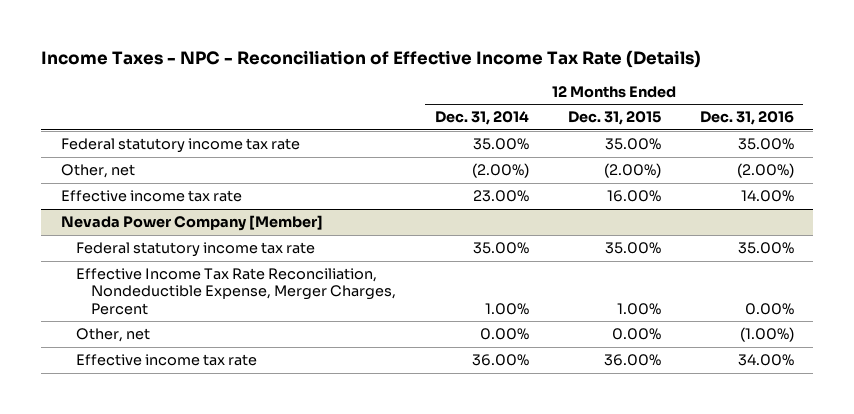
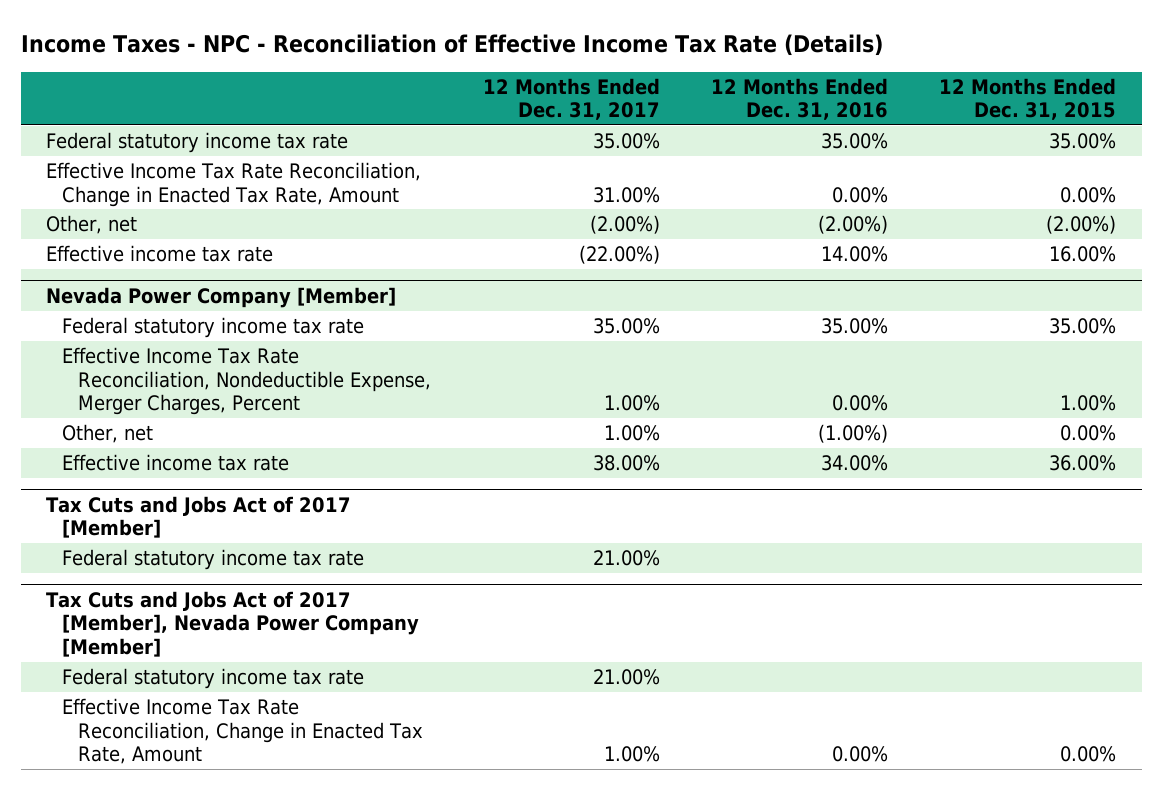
- | 12 Months Ended Dec. 31, 2014 | 12 Months Ended Dec. 31, 2015 | 12 Months Ended Dec. 31, 2016
+ | 12 Months Ended Dec. 31, 2017 | 12 Months Ended Dec. 31, 2016 | 12 Months Ended Dec. 31, 2015
+ Effective Income Tax Rate Reconciliation, Change in Enacted Tax Rate, Amount | 31.00% | 0.00% | 0.00%
+ Tax Cuts and Jobs Act of 2017 [Member]
+ Federal statutory income tax rate | 21.00% | |
+ Tax Cuts and Jobs Act of 2017 [Member], Nevada Power Company [Member]
+ Federal statutory income tax rate | 21.00% | |
+ Effective Income Tax Rate Reconciliation, Change in Enacted Tax Rate, Amount | 1.00% | 0.00% | 0.00%

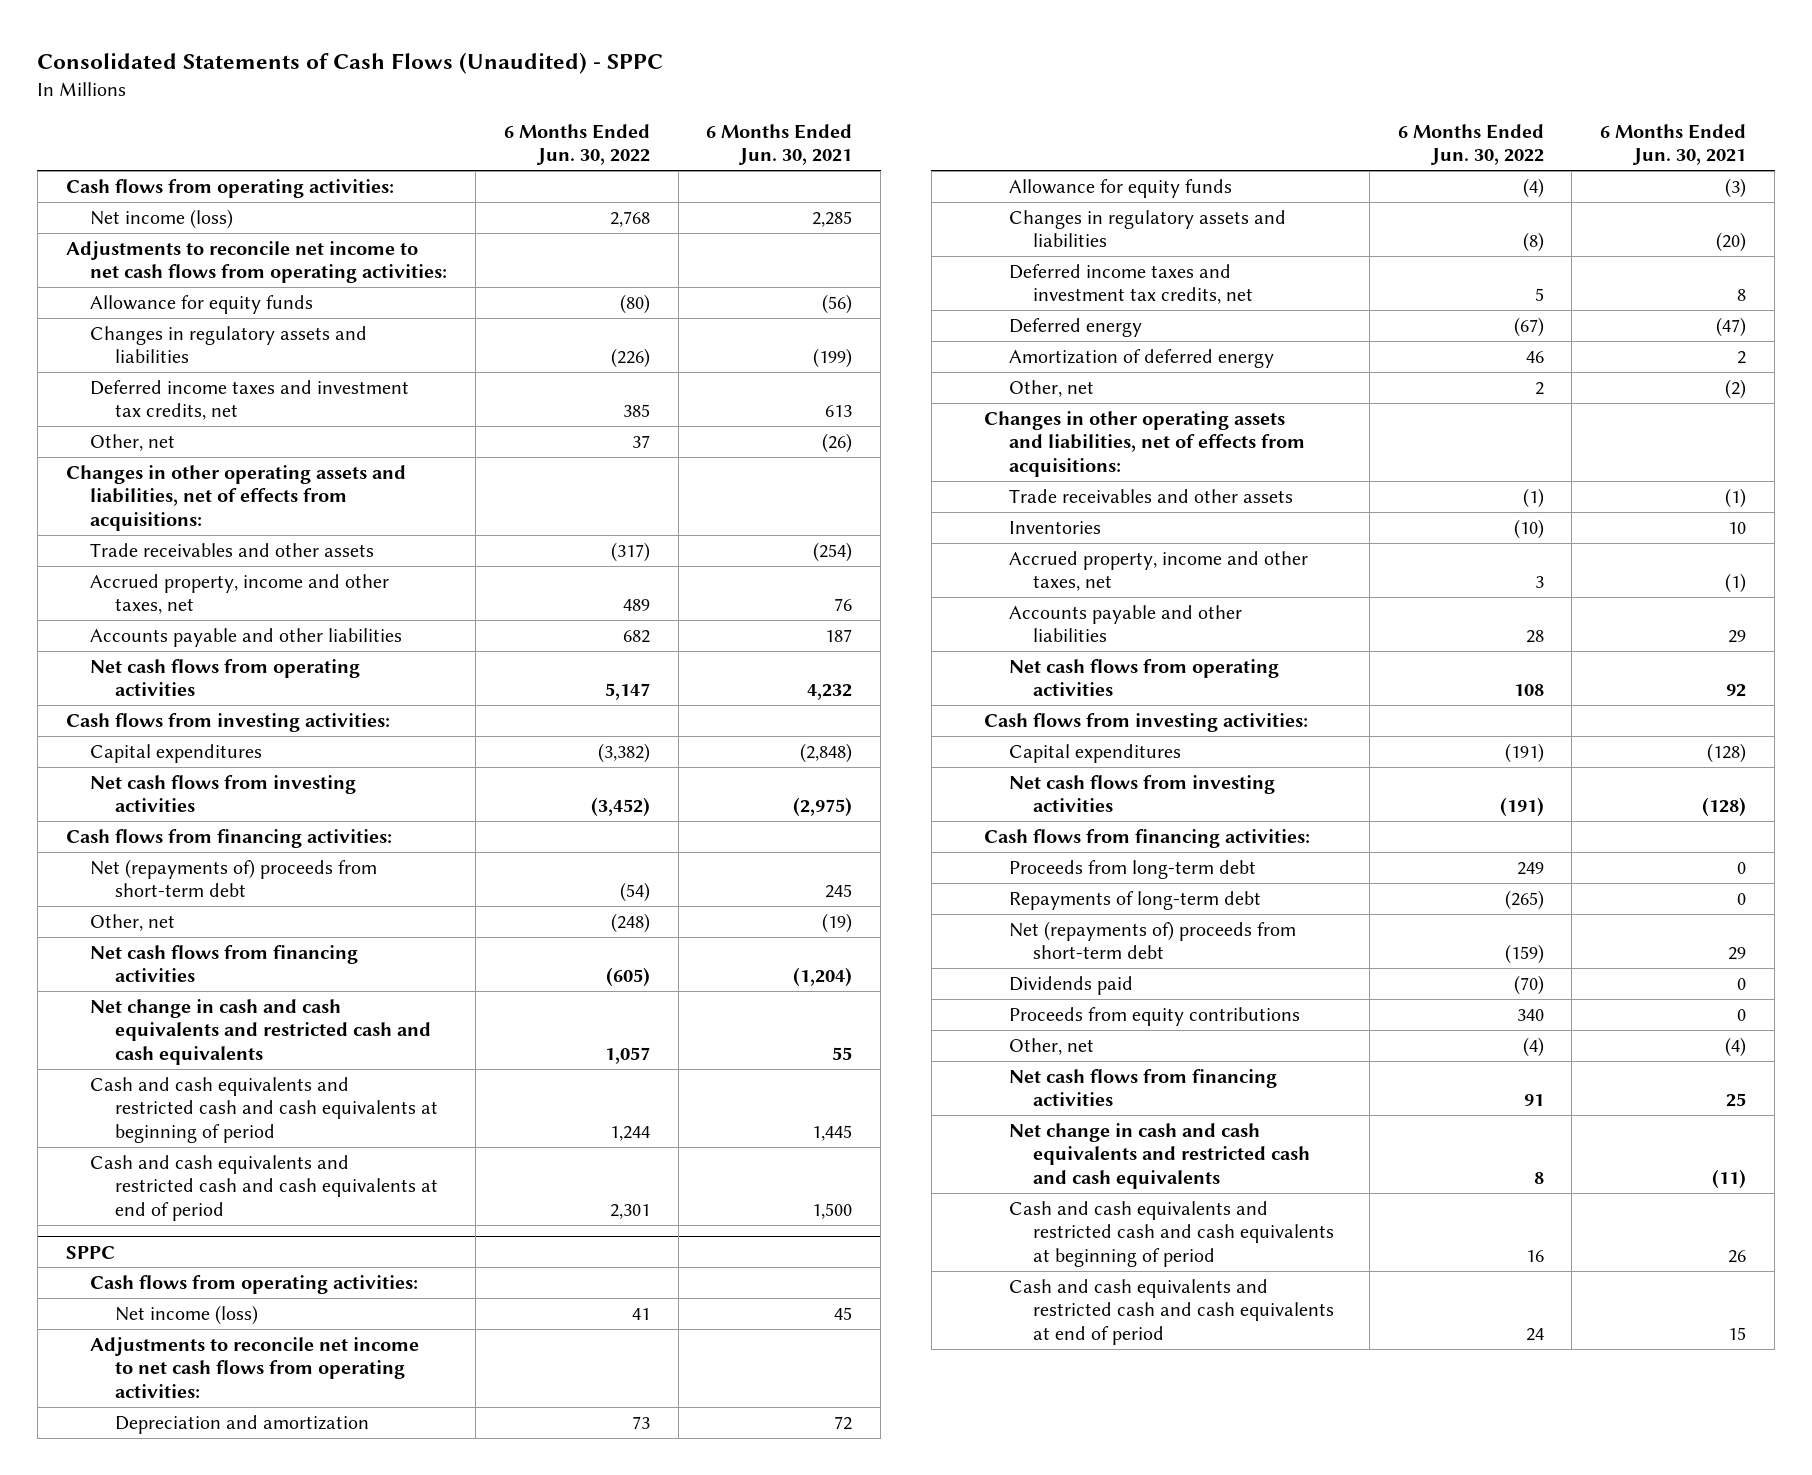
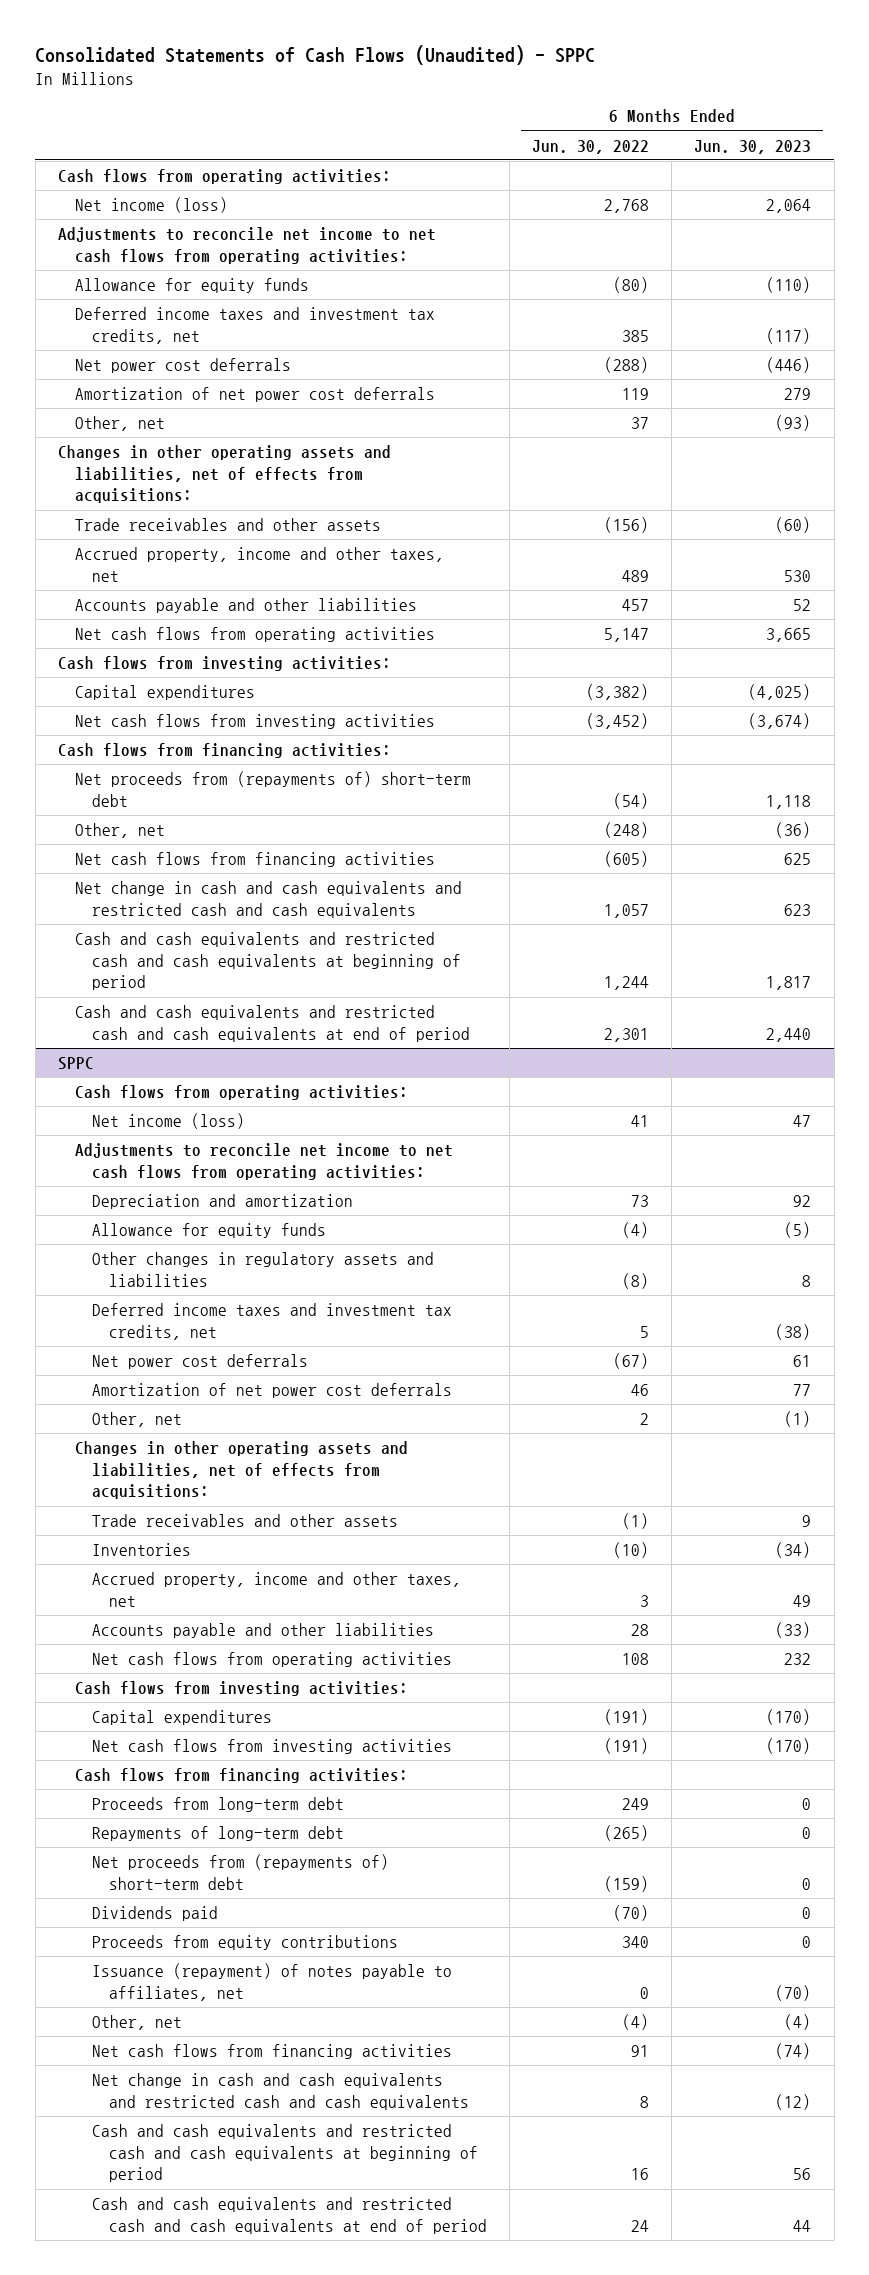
- | 6 Months Ended Jun. 30, 2022 | 6 Months Ended Jun. 30, 2021
+ | 6 Months Ended Jun. 30, 2022 | 6 Months Ended Jun. 30, 2023
- Changes in regulatory assets and liabilities | (226) | (199)
+ Net power cost deferrals | (288) | (446)
+ Amortization of net power cost deferrals | 119 | 279
- Trade receivables and other assets | (317) | (254)
+ Trade receivables and other assets | (156) | (60)
- Accounts payable and other liabilities | 682 | 187
+ Accounts payable and other liabilities | 457 | 52
- Net (repayments of) proceeds from short-term debt | (54) | 245
+ Net proceeds from (repayments of) short-term debt | (54) | 1,118
@ SPPC
- Changes in regulatory assets and liabilities | (8) | (20)
+ Other changes in regulatory assets and liabilities | (8) | 8
- Deferred energy | (67) | (47)
- Amortization of deferred energy | 46 | 2
+ Net power cost deferrals | (67) | 61
+ Amortization of net power cost deferrals | 46 | 77
- Net (repayments of) proceeds from short-term debt | (159) | 29
+ Net proceeds from (repayments of) short-term debt | (159) | 0
+ Issuance (repayment) of notes payable to affiliates, net | 0 | (70)

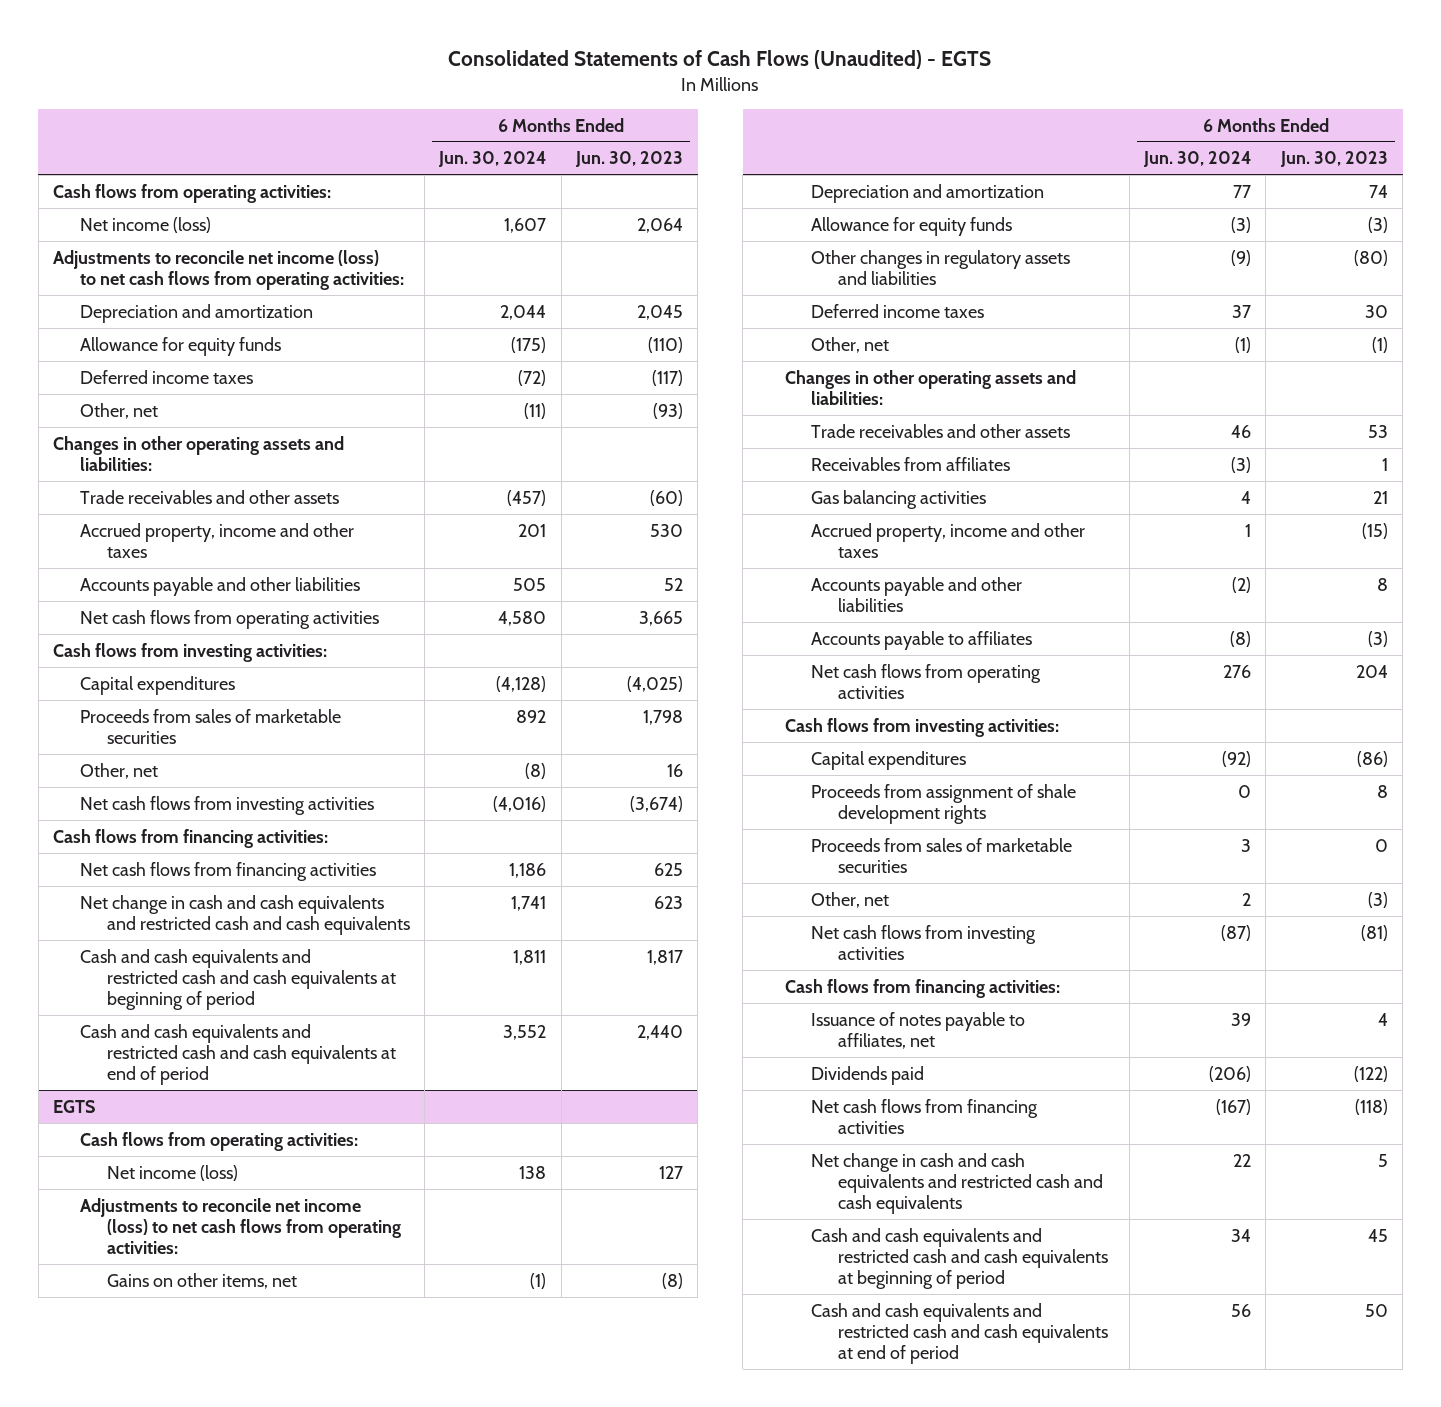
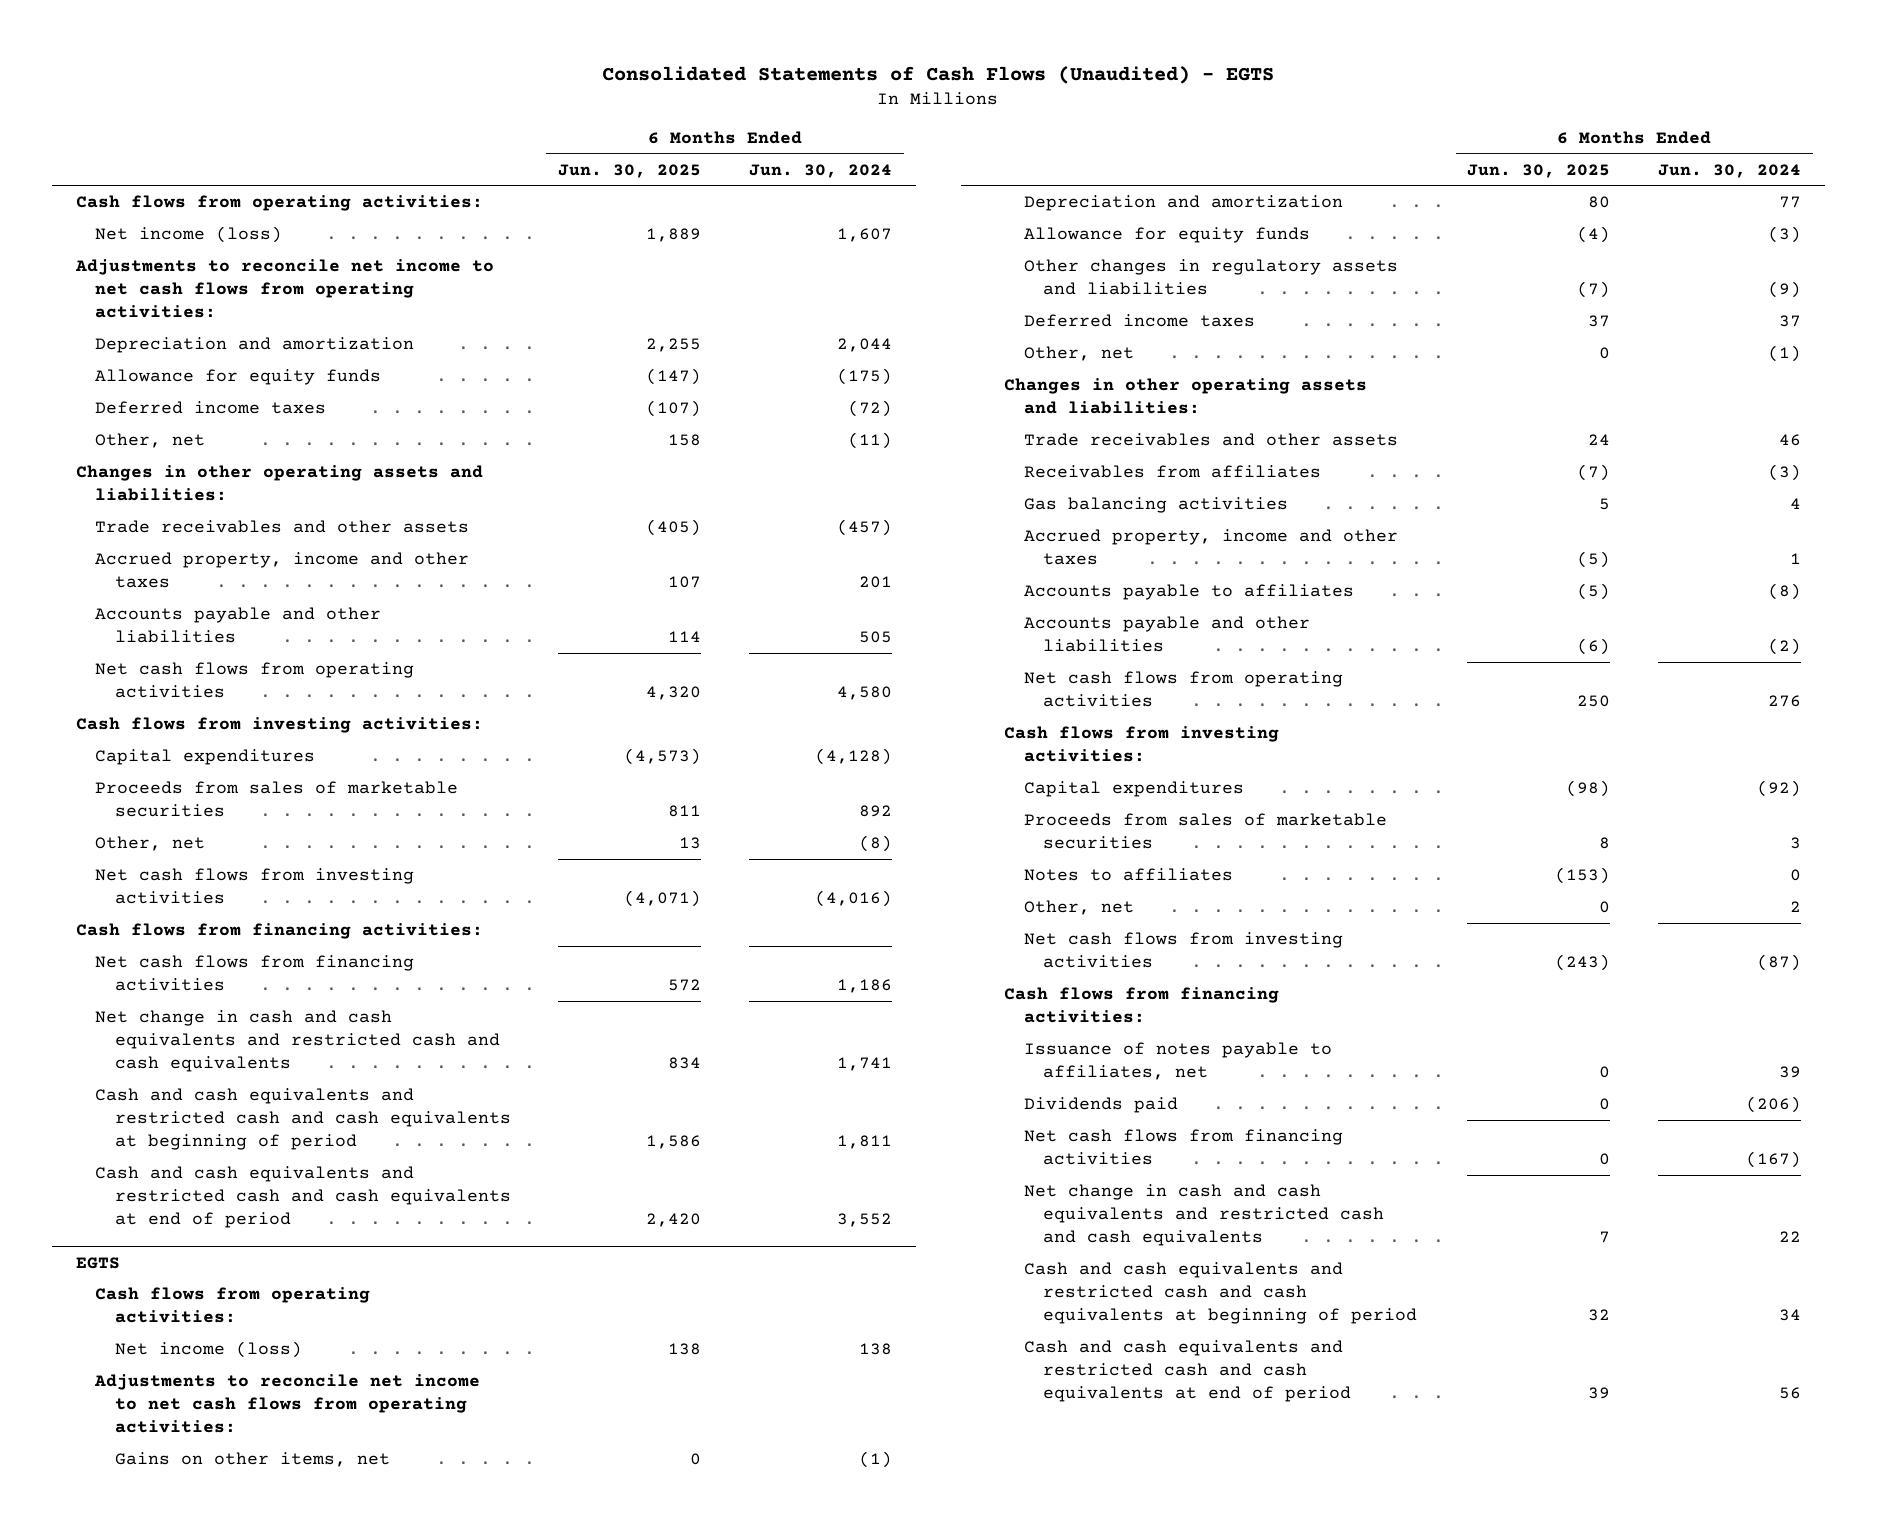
- | 6 Months Ended Jun. 30, 2024 | 6 Months Ended Jun. 30, 2023
+ | 6 Months Ended Jun. 30, 2025 | 6 Months Ended Jun. 30, 2024
- Adjustments to reconcile net income (loss) to net cash flows from operating activities:
+ Adjustments to reconcile net income to net cash flows from operating activities:
@ EGTS
- Adjustments to reconcile net income (loss) to net cash flows from operating activities:
+ Adjustments to reconcile net income to net cash flows from operating activities:
moved down: Accounts payable and other liabilities | (6) | (2)
- Proceeds from assignment of shale development rights | 0 | 8
+ Notes to affiliates | (153) | 0

